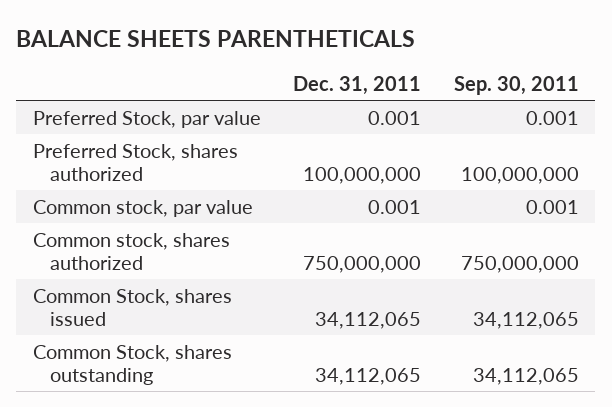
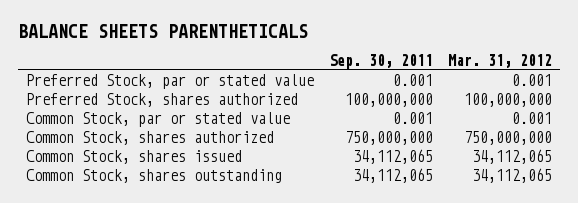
- | Dec. 31, 2011 | Sep. 30, 2011
+ | Sep. 30, 2011 | Mar. 31, 2012
- Preferred Stock, par value | 0.001 | 0.001
+ Preferred Stock, par or stated value | 0.001 | 0.001
- Common stock, par value | 0.001 | 0.001
- Common stock, shares authorized | 750,000,000 | 750,000,000
+ Common Stock, par or stated value | 0.001 | 0.001
+ Common Stock, shares authorized | 750,000,000 | 750,000,000

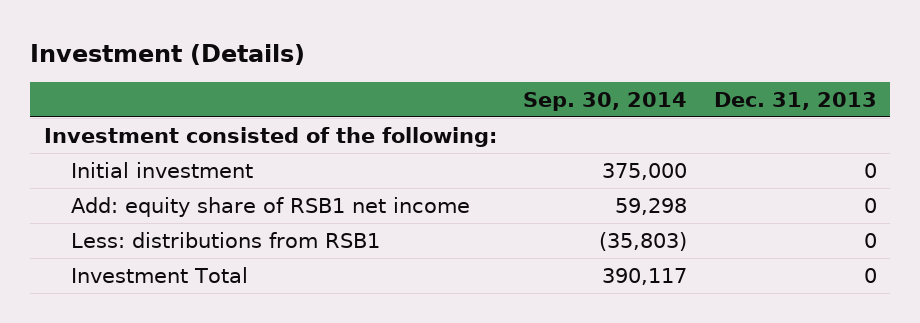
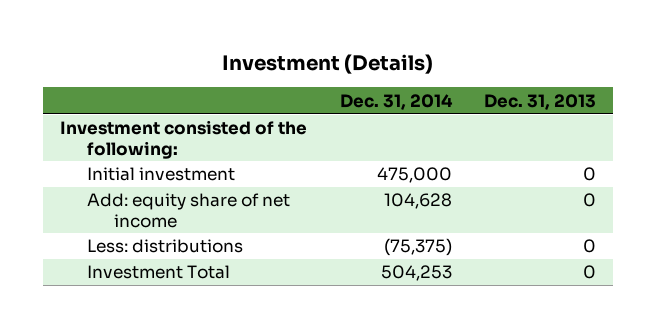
- | Sep. 30, 2014 | Dec. 31, 2013
+ | Dec. 31, 2014 | Dec. 31, 2013
- Add: equity share of RSB1 net income | 59,298 | 0
- Less: distributions from RSB1 | (35,803) | 0
+ Add: equity share of net income | 104,628 | 0
+ Less: distributions | (75,375) | 0

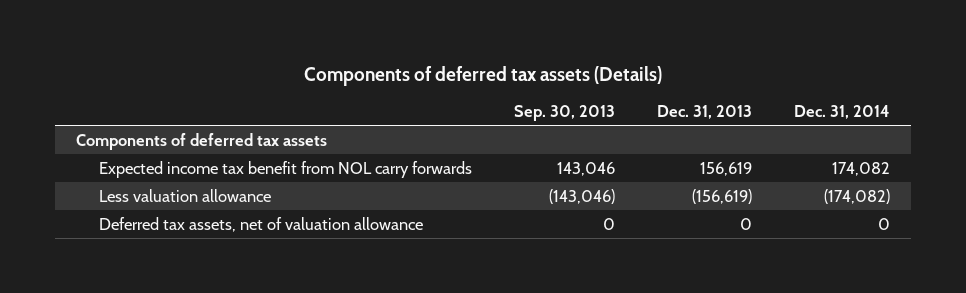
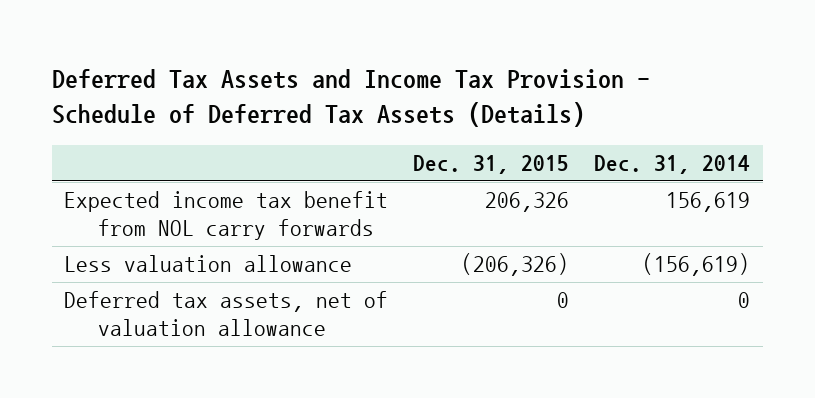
- Components of deferred tax assets (Details)
+ Deferred Tax Assets and Income Tax Provision - Schedule of Deferred Tax Assets (Details)
- | Sep. 30, 2013 | Dec. 31, 2013 | Dec. 31, 2014
+ | Dec. 31, 2015 | Dec. 31, 2014
- Components of deferred tax assets
- Expected income tax benefit from NOL carry forwards | 143,046 | 156,619 | 174,082
- Less valuation allowance | (143,046) | (156,619) | (174,082)
+ Expected income tax benefit from NOL carry forwards | 206,326 | 156,619
+ Less valuation allowance | (206,326) | (156,619)

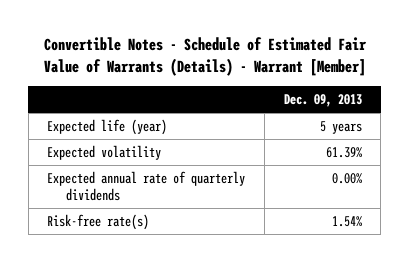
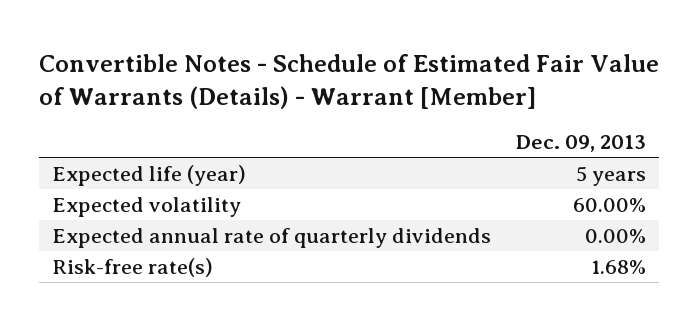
- Expected volatility | 61.39%
+ Expected volatility | 60.00%
- Risk-free rate(s) | 1.54%
+ Risk-free rate(s) | 1.68%

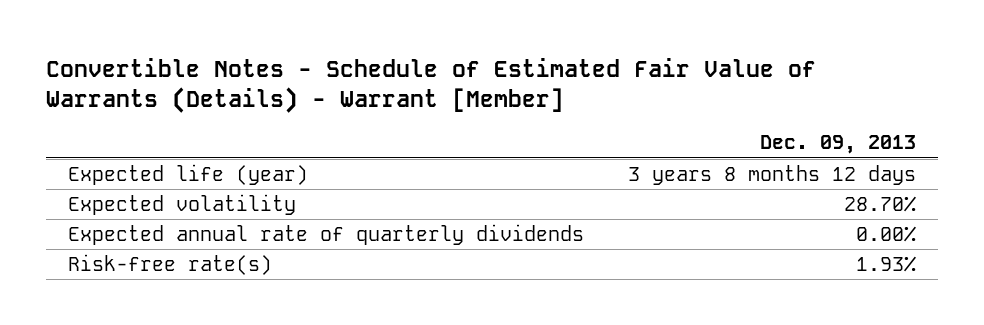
- Expected life (year) | 5 years
- Expected volatility | 60.00%
+ Expected life (year) | 3 years 8 months 12 days
+ Expected volatility | 28.70%
- Risk-free rate(s) | 1.68%
+ Risk-free rate(s) | 1.93%

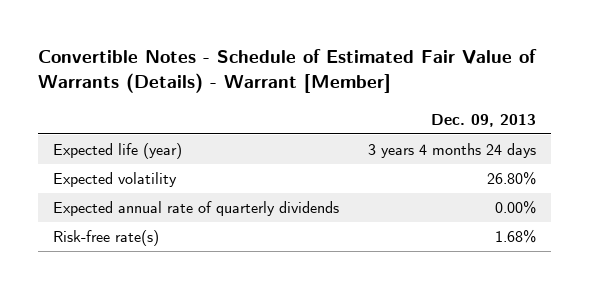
- Expected life (year) | 3 years 8 months 12 days
- Expected volatility | 28.70%
+ Expected life (year) | 3 years 4 months 24 days
+ Expected volatility | 26.80%
- Risk-free rate(s) | 1.93%
+ Risk-free rate(s) | 1.68%

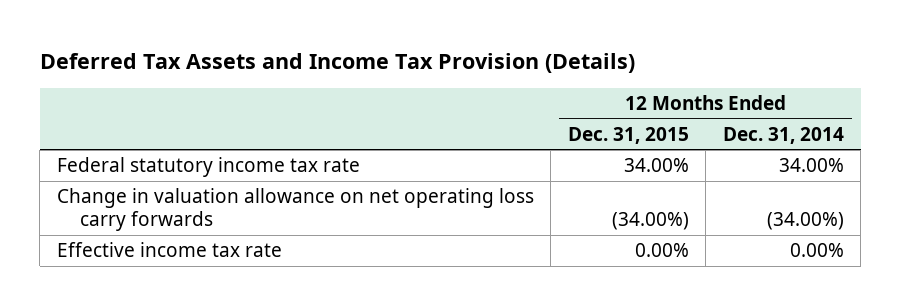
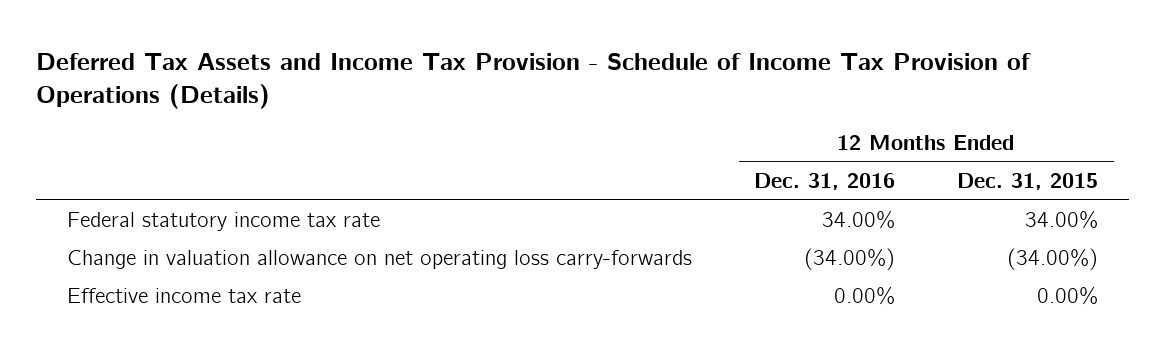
- Deferred Tax Assets and Income Tax Provision (Details)
+ Deferred Tax Assets and Income Tax Provision - Schedule of Income Tax Provision of Operations (Details)
- | 12 Months Ended Dec. 31, 2015 | 12 Months Ended Dec. 31, 2014
+ | 12 Months Ended Dec. 31, 2016 | 12 Months Ended Dec. 31, 2015
- Change in valuation allowance on net operating loss carry forwards | (34.00%) | (34.00%)
+ Change in valuation allowance on net operating loss carry-forwards | (34.00%) | (34.00%)

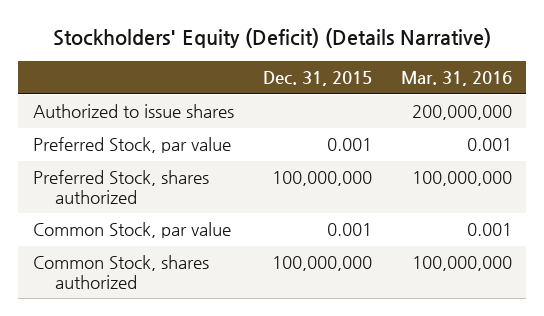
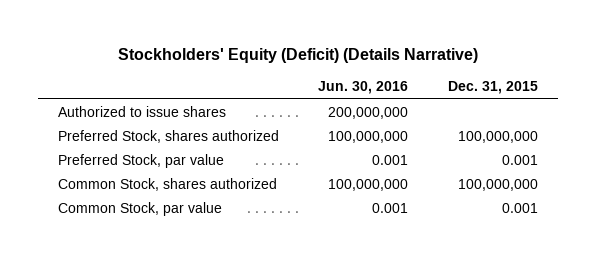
- | Dec. 31, 2015 | Mar. 31, 2016
+ | Jun. 30, 2016 | Dec. 31, 2015
moved down: Preferred Stock, par value | 0.001 | 0.001
moved down: Common Stock, par value | 0.001 | 0.001

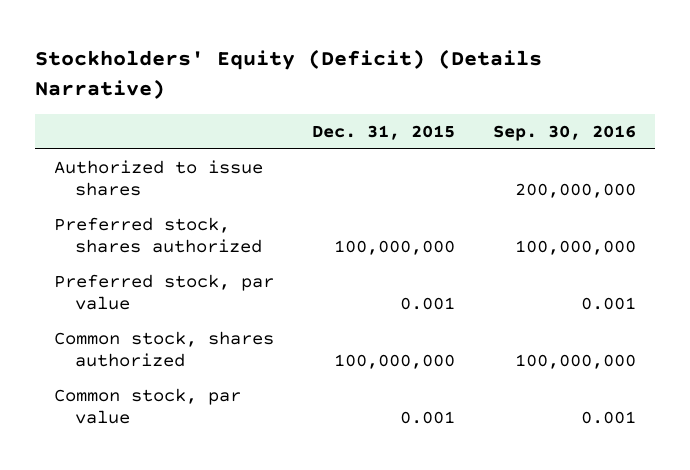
- | Jun. 30, 2016 | Dec. 31, 2015
+ | Dec. 31, 2015 | Sep. 30, 2016
- Preferred Stock, shares authorized | 100,000,000 | 100,000,000
- Preferred Stock, par value | 0.001 | 0.001
- Common Stock, shares authorized | 100,000,000 | 100,000,000
- Common Stock, par value | 0.001 | 0.001
+ Preferred stock, shares authorized | 100,000,000 | 100,000,000
+ Preferred stock, par value | 0.001 | 0.001
+ Common stock, shares authorized | 100,000,000 | 100,000,000
+ Common stock, par value | 0.001 | 0.001

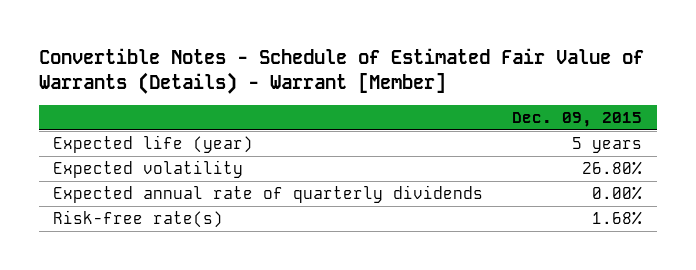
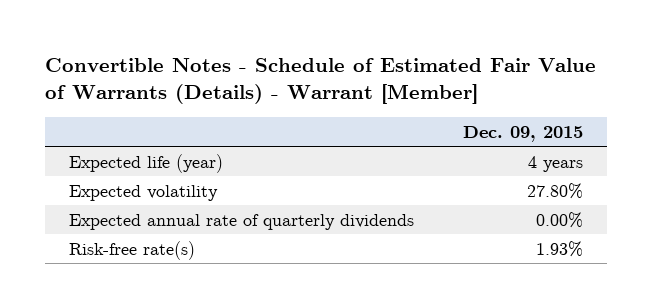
- Expected life (year) | 5 years
- Expected volatility | 26.80%
+ Expected life (year) | 4 years
+ Expected volatility | 27.80%
- Risk-free rate(s) | 1.68%
+ Risk-free rate(s) | 1.93%

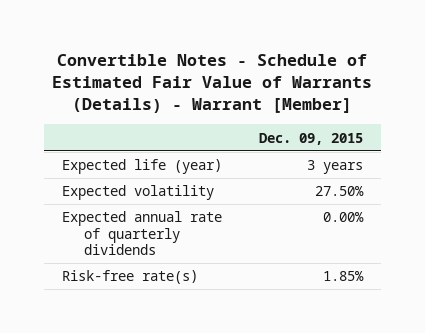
- Expected life (year) | 4 years
- Expected volatility | 27.80%
+ Expected life (year) | 3 years
+ Expected volatility | 27.50%
- Risk-free rate(s) | 1.93%
+ Risk-free rate(s) | 1.85%

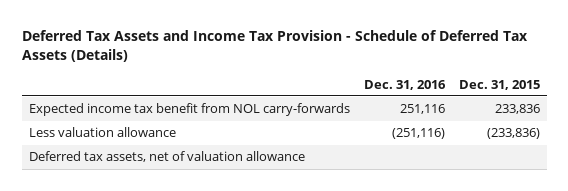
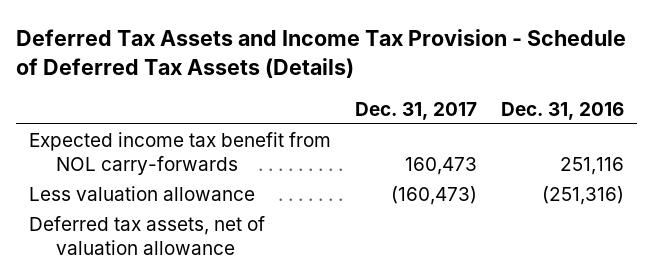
- | Dec. 31, 2016 | Dec. 31, 2015
+ | Dec. 31, 2017 | Dec. 31, 2016
- Less valuation allowance | (251,116) | (233,836)
+ Less valuation allowance | (160,473) | (251,316)

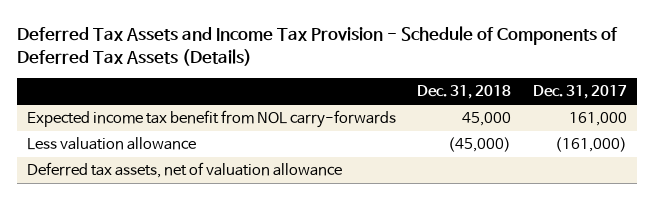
- Deferred Tax Assets and Income Tax Provision - Schedule of Deferred Tax Assets (Details)
+ Deferred Tax Assets and Income Tax Provision - Schedule of Components of Deferred Tax Assets (Details)
- | Dec. 31, 2017 | Dec. 31, 2016
+ | Dec. 31, 2018 | Dec. 31, 2017
- Expected income tax benefit from NOL carry-forwards | 160,473 | 251,116
- Less valuation allowance | (160,473) | (251,316)
+ Expected income tax benefit from NOL carry-forwards | 45,000 | 161,000
+ Less valuation allowance | (45,000) | (161,000)

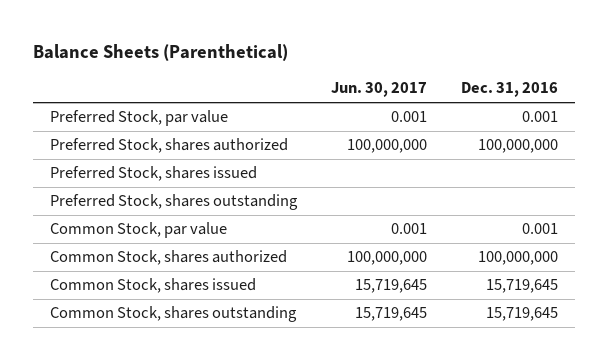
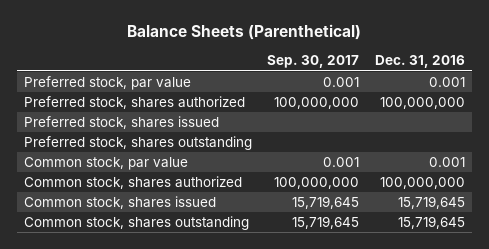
- | Jun. 30, 2017 | Dec. 31, 2016
+ | Sep. 30, 2017 | Dec. 31, 2016
- Preferred Stock, par value | 0.001 | 0.001
- Preferred Stock, shares authorized | 100,000,000 | 100,000,000
- Preferred Stock, shares issued
- Preferred Stock, shares outstanding
- Common Stock, par value | 0.001 | 0.001
- Common Stock, shares authorized | 100,000,000 | 100,000,000
- Common Stock, shares issued | 15,719,645 | 15,719,645
- Common Stock, shares outstanding | 15,719,645 | 15,719,645
+ Preferred stock, par value | 0.001 | 0.001
+ Preferred stock, shares authorized | 100,000,000 | 100,000,000
+ Preferred stock, shares issued
+ Preferred stock, shares outstanding
+ Common stock, par value | 0.001 | 0.001
+ Common stock, shares authorized | 100,000,000 | 100,000,000
+ Common stock, shares issued | 15,719,645 | 15,719,645
+ Common stock, shares outstanding | 15,719,645 | 15,719,645

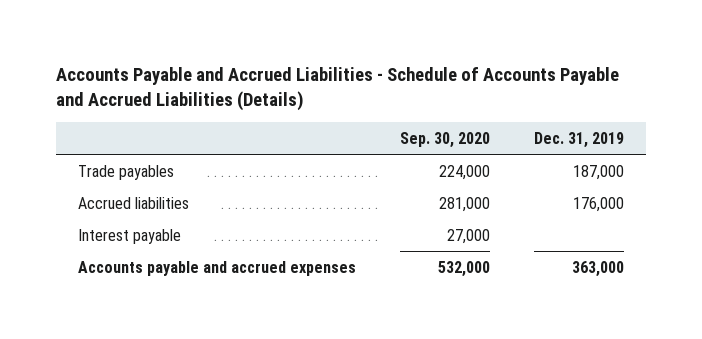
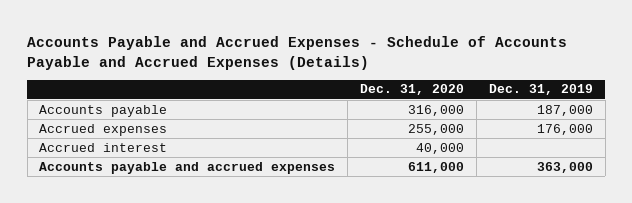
- Accounts Payable and Accrued Liabilities - Schedule of Accounts Payable and Accrued Liabilities (Details)
+ Accounts Payable and Accrued Expenses - Schedule of Accounts Payable and Accrued Expenses (Details)
- | Sep. 30, 2020 | Dec. 31, 2019
+ | Dec. 31, 2020 | Dec. 31, 2019
- Trade payables | 224,000 | 187,000
- Accrued liabilities | 281,000 | 176,000
- Interest payable | 27,000 |
+ Accounts payable | 316,000 | 187,000
+ Accrued expenses | 255,000 | 176,000
+ Accrued interest | 40,000 |

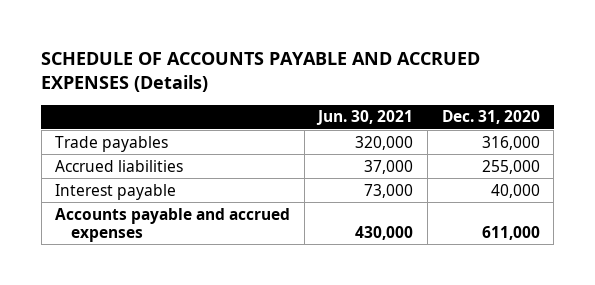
- Accounts Payable and Accrued Expenses - Schedule of Accounts Payable and Accrued Expenses (Details)
+ SCHEDULE OF ACCOUNTS PAYABLE AND ACCRUED EXPENSES (Details)
- | Dec. 31, 2020 | Dec. 31, 2019
+ | Jun. 30, 2021 | Dec. 31, 2020
- Accounts payable | 316,000 | 187,000
- Accrued expenses | 255,000 | 176,000
- Accrued interest | 40,000 |
+ Trade payables | 320,000 | 316,000
+ Accrued liabilities | 37,000 | 255,000
+ Interest payable | 73,000 | 40,000

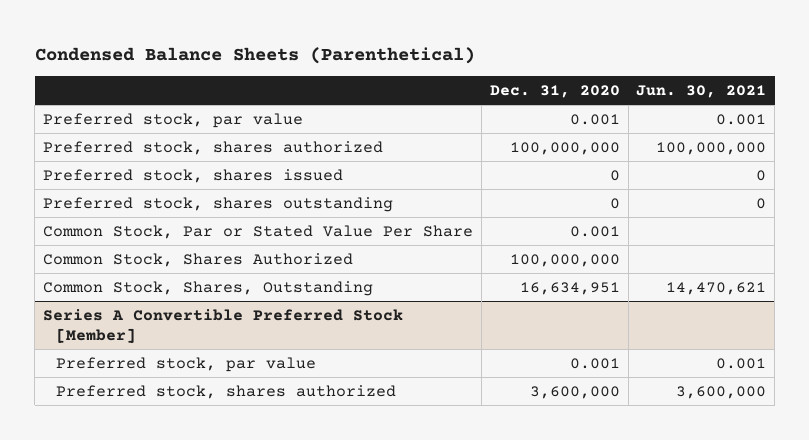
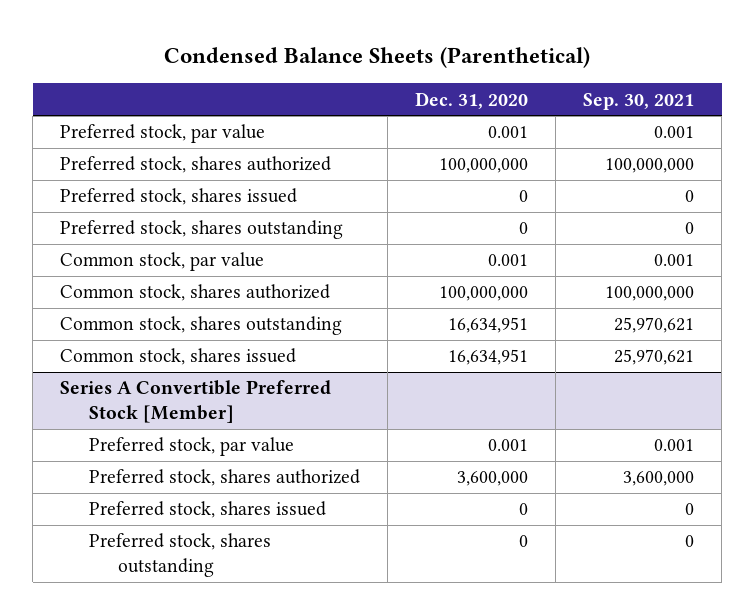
- | Dec. 31, 2020 | Jun. 30, 2021
+ | Dec. 31, 2020 | Sep. 30, 2021
- Common Stock, Par or Stated Value Per Share | 0.001 |
- Common Stock, Shares Authorized | 100,000,000 |
- Common Stock, Shares, Outstanding | 16,634,951 | 14,470,621
+ Common stock, par value | 0.001 | 0.001
+ Common stock, shares authorized | 100,000,000 | 100,000,000
+ Common stock, shares outstanding | 16,634,951 | 25,970,621
+ Common stock, shares issued | 16,634,951 | 25,970,621
@ Series A Convertible Preferred Stock [Member]
+ Preferred stock, shares issued | 0 | 0
+ Preferred stock, shares outstanding | 0 | 0

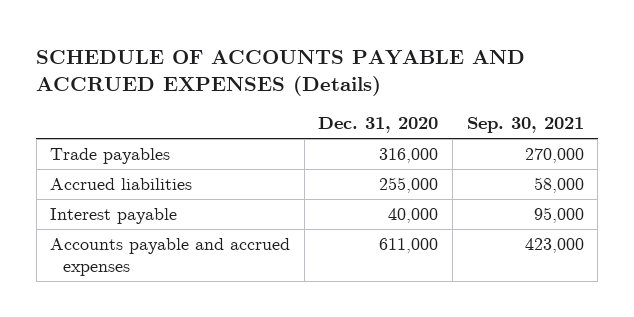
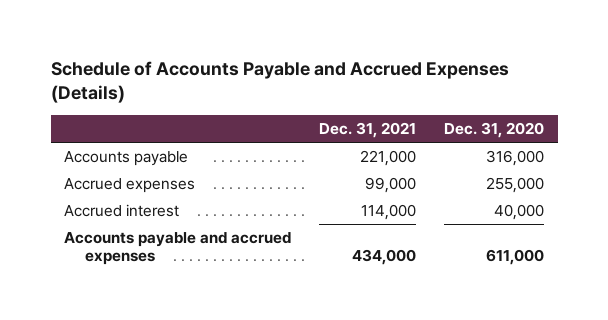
- SCHEDULE OF ACCOUNTS PAYABLE AND ACCRUED EXPENSES (Details)
+ Schedule of Accounts Payable and Accrued Expenses (Details)
- | Dec. 31, 2020 | Sep. 30, 2021
+ | Dec. 31, 2021 | Dec. 31, 2020
- Trade payables | 316,000 | 270,000
- Accrued liabilities | 255,000 | 58,000
- Interest payable | 40,000 | 95,000
+ Accounts payable | 221,000 | 316,000
+ Accrued expenses | 99,000 | 255,000
+ Accrued interest | 114,000 | 40,000

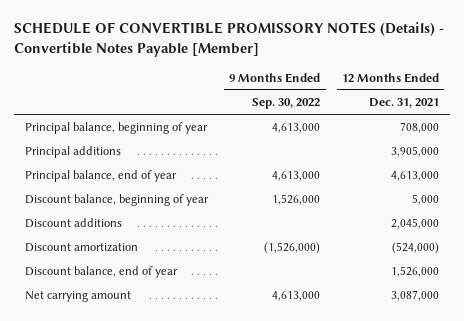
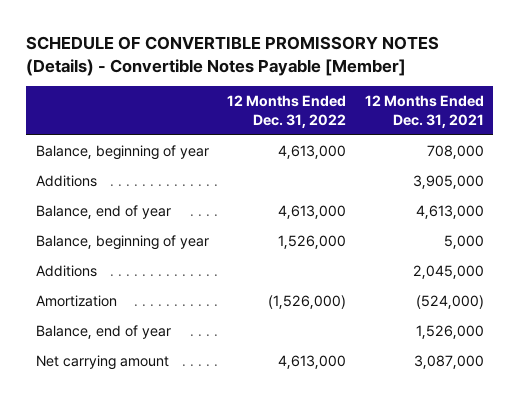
- | 9 Months Ended Sep. 30, 2022 | 12 Months Ended Dec. 31, 2021
+ | 12 Months Ended Dec. 31, 2022 | 12 Months Ended Dec. 31, 2021
- Principal balance, beginning of year | 4,613,000 | 708,000
- Principal additions | | 3,905,000
- Principal balance, end of year | 4,613,000 | 4,613,000
- Discount balance, beginning of year | 1,526,000 | 5,000
- Discount additions | | 2,045,000
- Discount amortization | (1,526,000) | (524,000)
- Discount balance, end of year | | 1,526,000
+ Balance, beginning of year | 4,613,000 | 708,000
+ Additions | | 3,905,000
+ Balance, end of year | 4,613,000 | 4,613,000
+ Balance, beginning of year | 1,526,000 | 5,000
+ Additions | | 2,045,000
+ Amortization | (1,526,000) | (524,000)
+ Balance, end of year | | 1,526,000

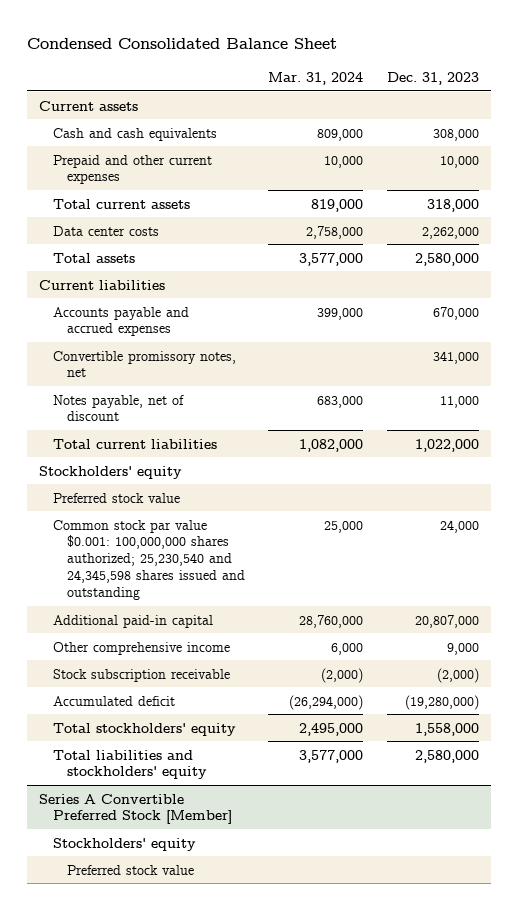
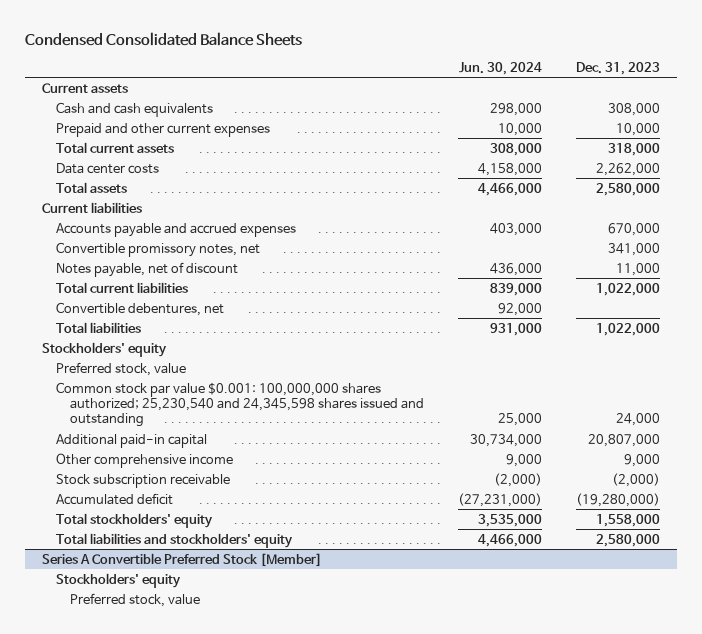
- Condensed Consolidated Balance Sheet
+ Condensed Consolidated Balance Sheets
- | Mar. 31, 2024 | Dec. 31, 2023
+ | Jun. 30, 2024 | Dec. 31, 2023
+ Convertible debentures, net | 92,000 |
+ Total liabilities | 931,000 | 1,022,000
- Preferred stock value
+ Preferred stock, value
@ Series A Convertible Preferred Stock [Member]
- Preferred stock value
+ Preferred stock, value

